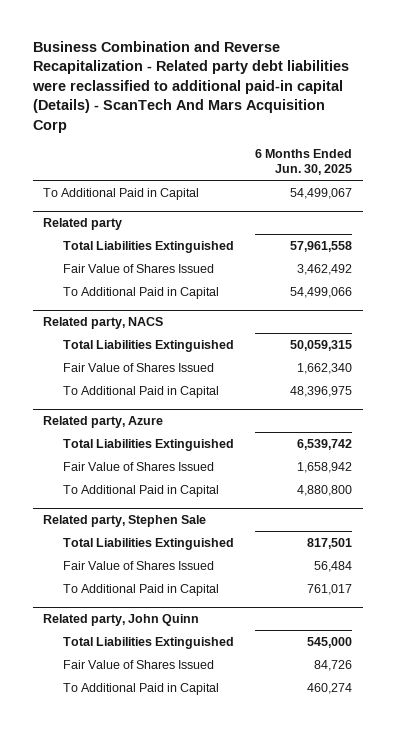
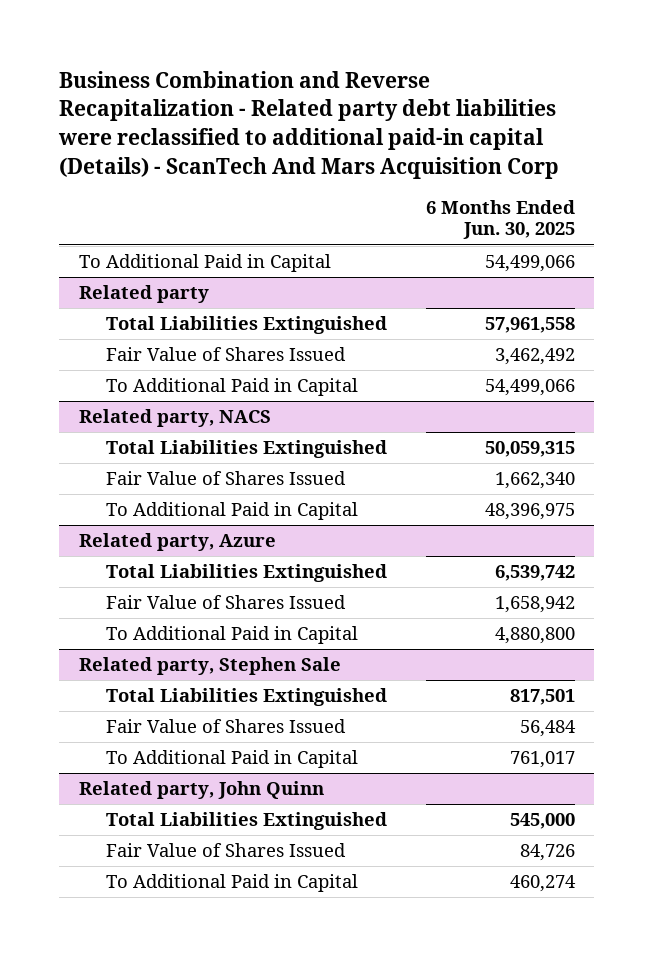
- To Additional Paid in Capital | 54,499,067
+ To Additional Paid in Capital | 54,499,066

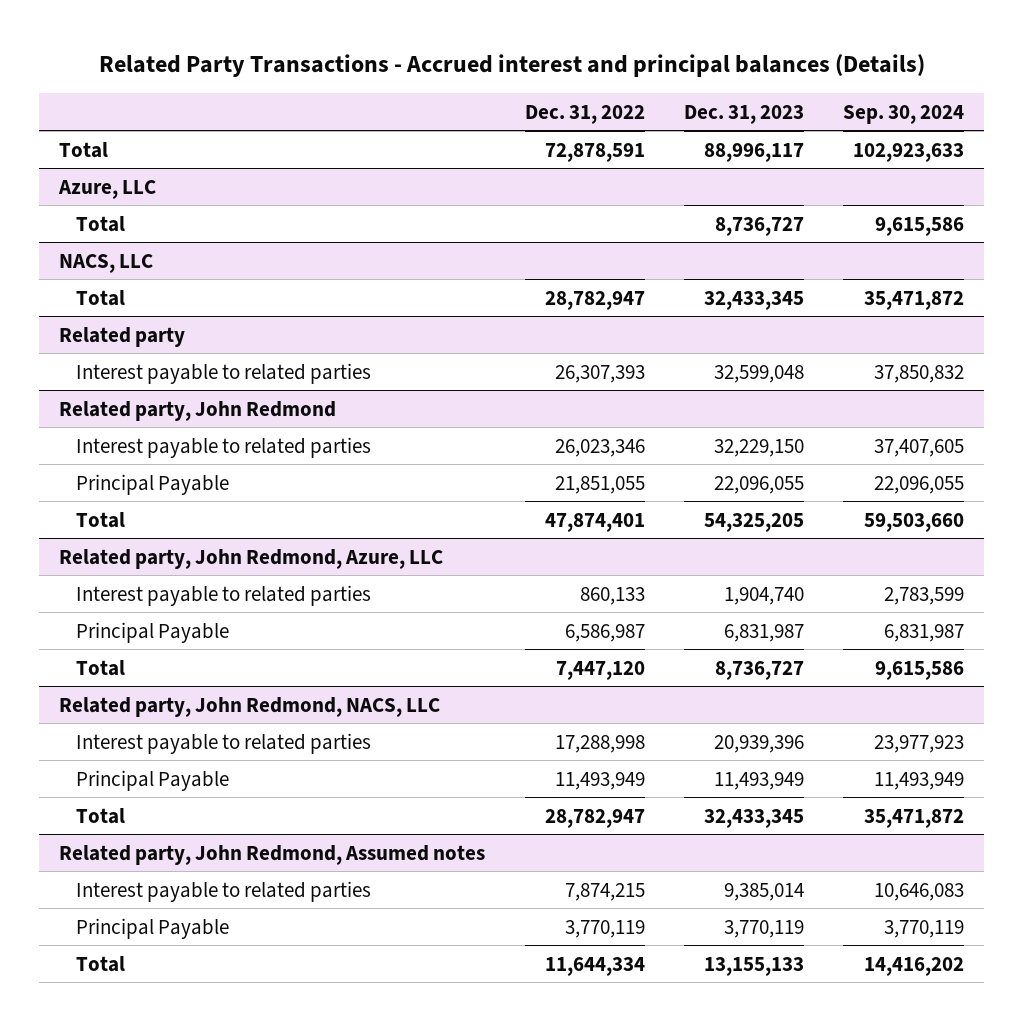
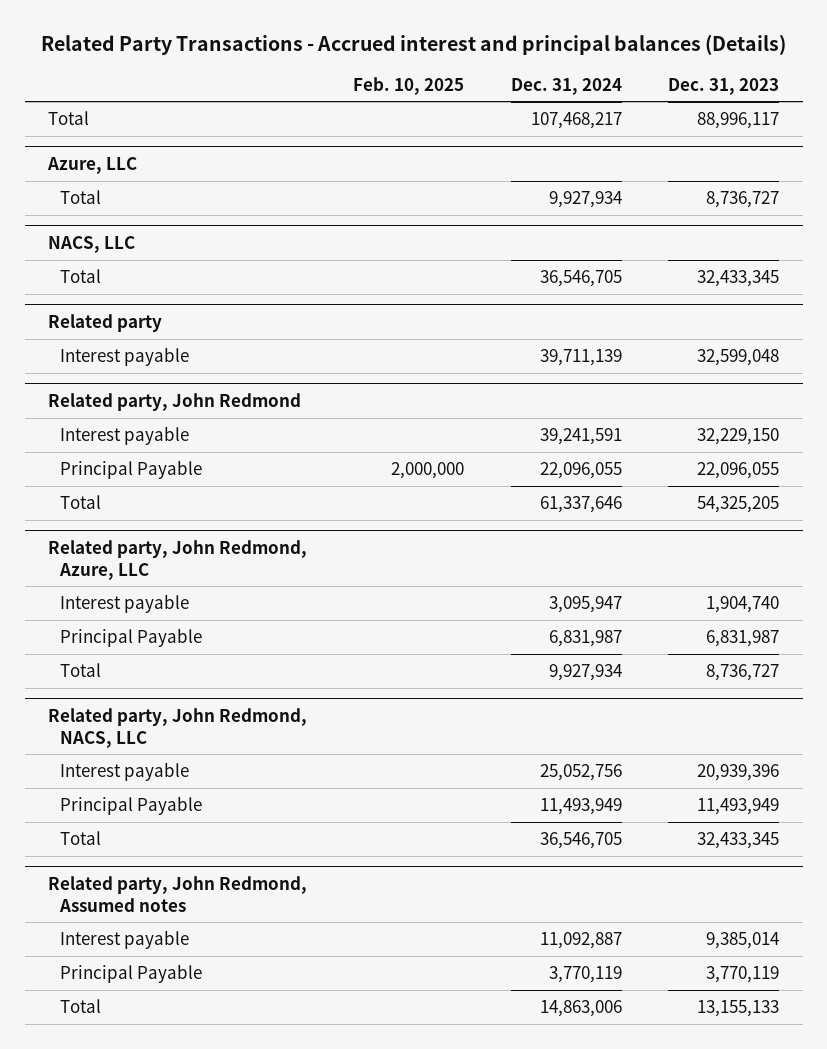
- | Dec. 31, 2022 | Dec. 31, 2023 | Sep. 30, 2024
+ | Feb. 10, 2025 | Dec. 31, 2024 | Dec. 31, 2023
@ Related party
- Interest payable to related parties | 26,307,393 | 32,599,048 | 37,850,832
+ Interest payable | | 39,711,139 | 32,599,048
@ Related party, John Redmond
- Interest payable to related parties | 26,023,346 | 32,229,150 | 37,407,605
+ Interest payable | | 39,241,591 | 32,229,150
@ Related party, John Redmond, Azure, LLC
- Interest payable to related parties | 860,133 | 1,904,740 | 2,783,599
+ Interest payable | | 3,095,947 | 1,904,740
@ Related party, John Redmond, NACS, LLC
- Interest payable to related parties | 17,288,998 | 20,939,396 | 23,977,923
+ Interest payable | | 25,052,756 | 20,939,396
@ Related party, John Redmond, Assumed notes
- Interest payable to related parties | 7,874,215 | 9,385,014 | 10,646,083
+ Interest payable | | 11,092,887 | 9,385,014

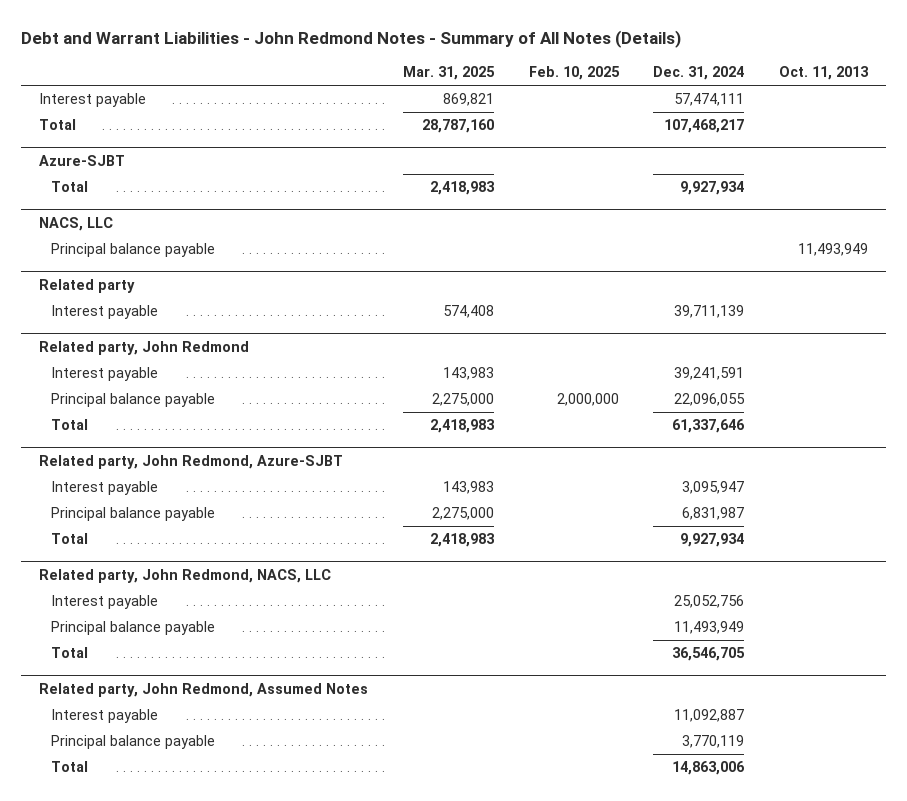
- Related Party Transactions - Accrued interest and principal balances (Details)
+ Debt and Warrant Liabilities - John Redmond Notes - Summary of All Notes (Details)
- | Feb. 10, 2025 | Dec. 31, 2024 | Dec. 31, 2023
+ | Mar. 31, 2025 | Feb. 10, 2025 | Dec. 31, 2024 | Oct. 11, 2013
+ Interest payable | 869,821 | | 57,474,111 |
- Azure, LLC
+ Azure-SJBT
@ NACS, LLC
- Total | | 36,546,705 | 32,433,345
+ Principal balance payable | | | | 11,493,949
@ Related party, John Redmond
- Principal Payable | 2,000,000 | 22,096,055 | 22,096,055
+ Principal balance payable | 2,275,000 | 2,000,000 | 22,096,055 |
- Related party, John Redmond, Azure, LLC
+ Related party, John Redmond, Azure-SJBT
- Principal Payable | | 6,831,987 | 6,831,987
+ Principal balance payable | 2,275,000 | | 6,831,987 |
@ Related party, John Redmond, NACS, LLC
- Principal Payable | | 11,493,949 | 11,493,949
+ Principal balance payable | | | 11,493,949 |
- Related party, John Redmond, Assumed notes
+ Related party, John Redmond, Assumed Notes
- Principal Payable | | 3,770,119 | 3,770,119
+ Principal balance payable | | | 3,770,119 |

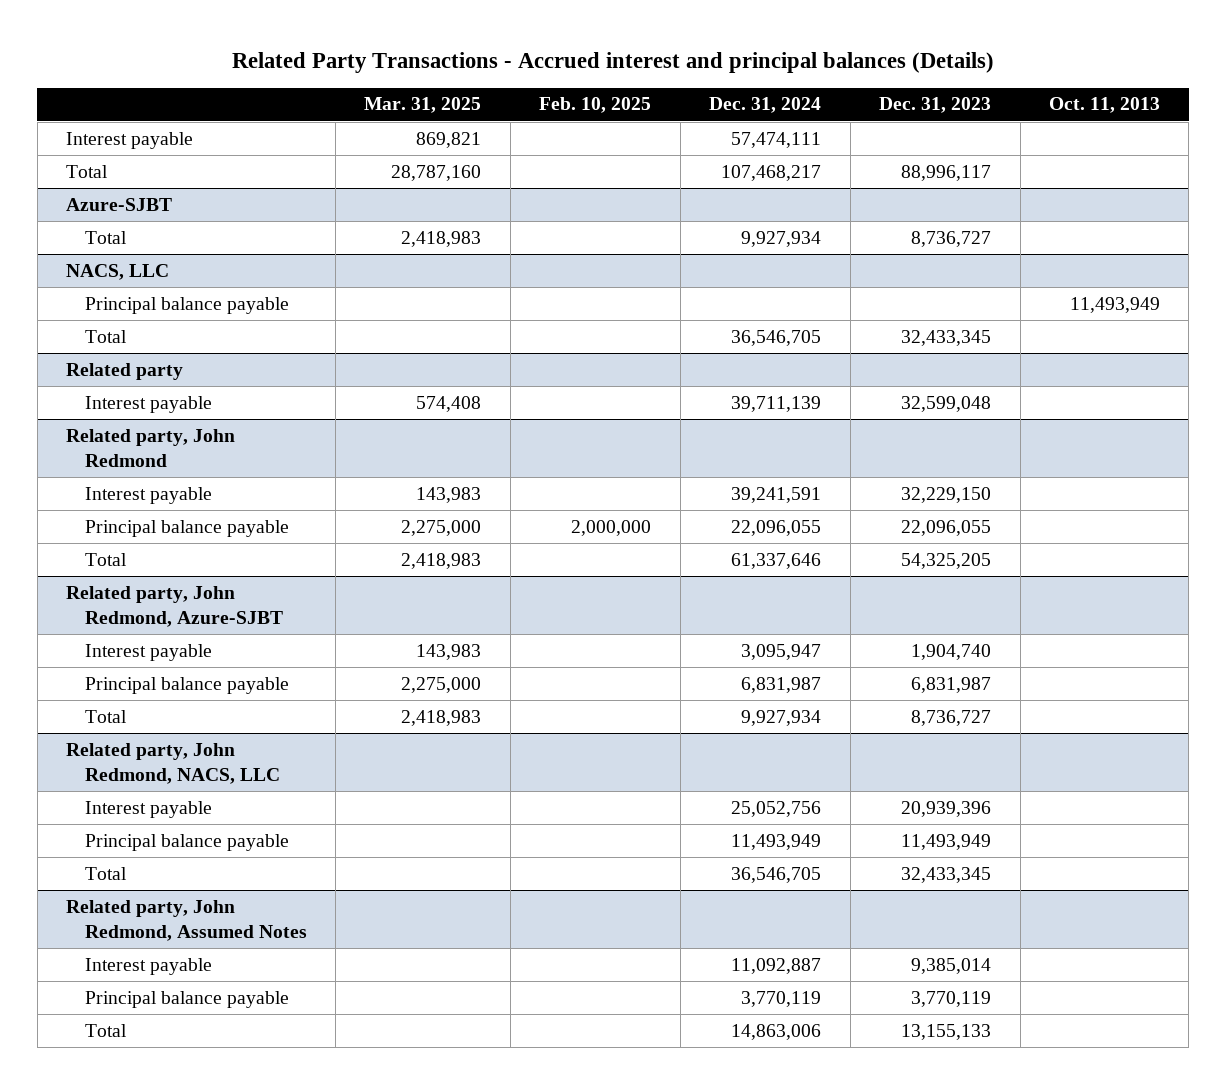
- Debt and Warrant Liabilities - John Redmond Notes - Summary of All Notes (Details)
+ Related Party Transactions - Accrued interest and principal balances (Details)
- | Mar. 31, 2025 | Feb. 10, 2025 | Dec. 31, 2024 | Oct. 11, 2013
+ | Mar. 31, 2025 | Feb. 10, 2025 | Dec. 31, 2024 | Dec. 31, 2023 | Oct. 11, 2013
@ NACS, LLC
+ Total | | | 36,546,705 | 32,433,345 |

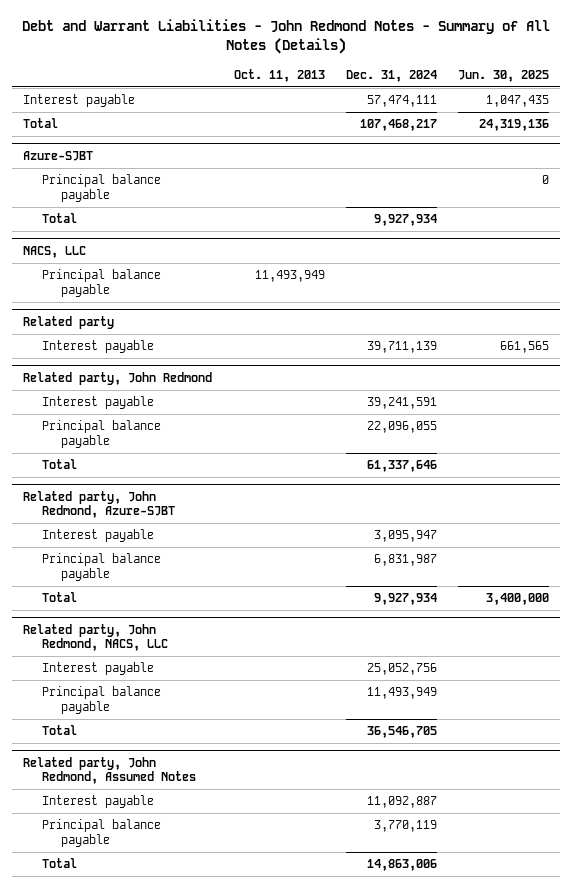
- Related Party Transactions - Accrued interest and principal balances (Details)
+ Debt and Warrant Liabilities - John Redmond Notes - Summary of All Notes (Details)
- | Mar. 31, 2025 | Feb. 10, 2025 | Dec. 31, 2024 | Dec. 31, 2023 | Oct. 11, 2013
+ | Oct. 11, 2013 | Dec. 31, 2024 | Jun. 30, 2025
@ Azure-SJBT
+ Principal balance payable | | | 0
@ NACS, LLC
- Total | | | 36,546,705 | 32,433,345 |

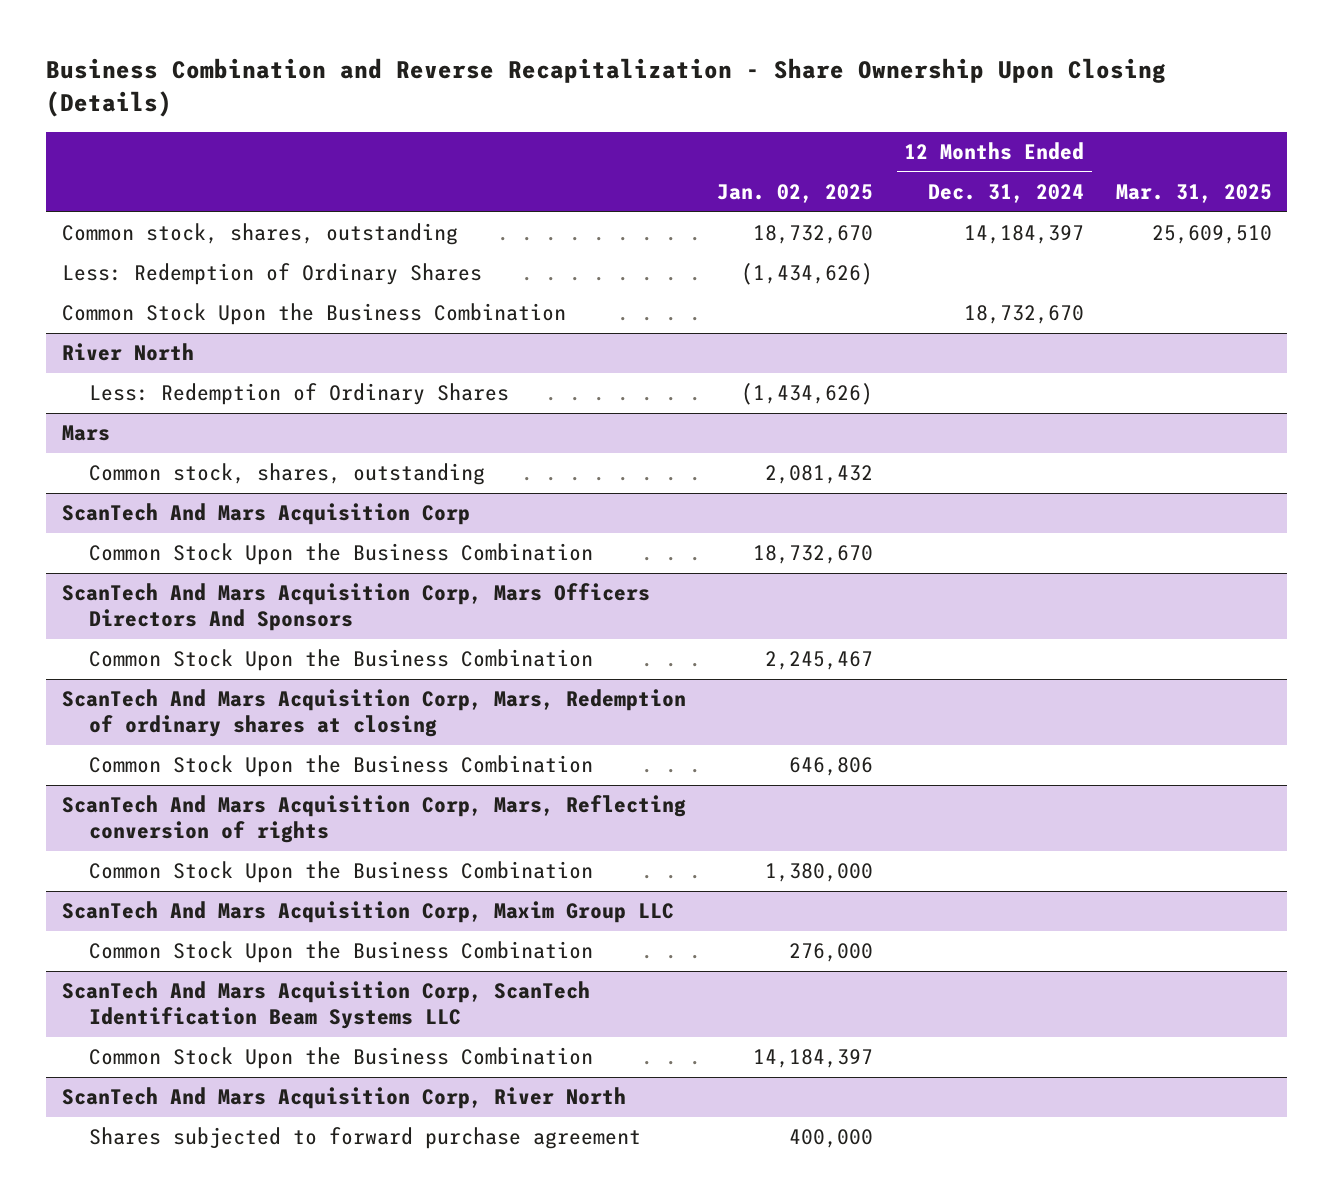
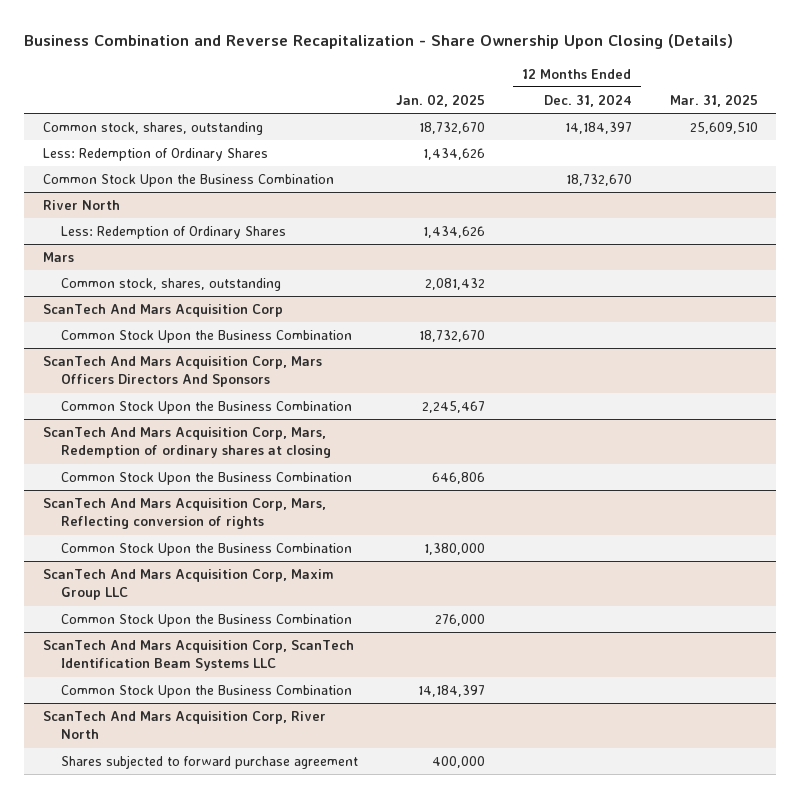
- Less: Redemption of Ordinary Shares | (1,434,626) | |
+ Less: Redemption of Ordinary Shares | 1,434,626 | |
@ River North
- Less: Redemption of Ordinary Shares | (1,434,626) | |
+ Less: Redemption of Ordinary Shares | 1,434,626 | |

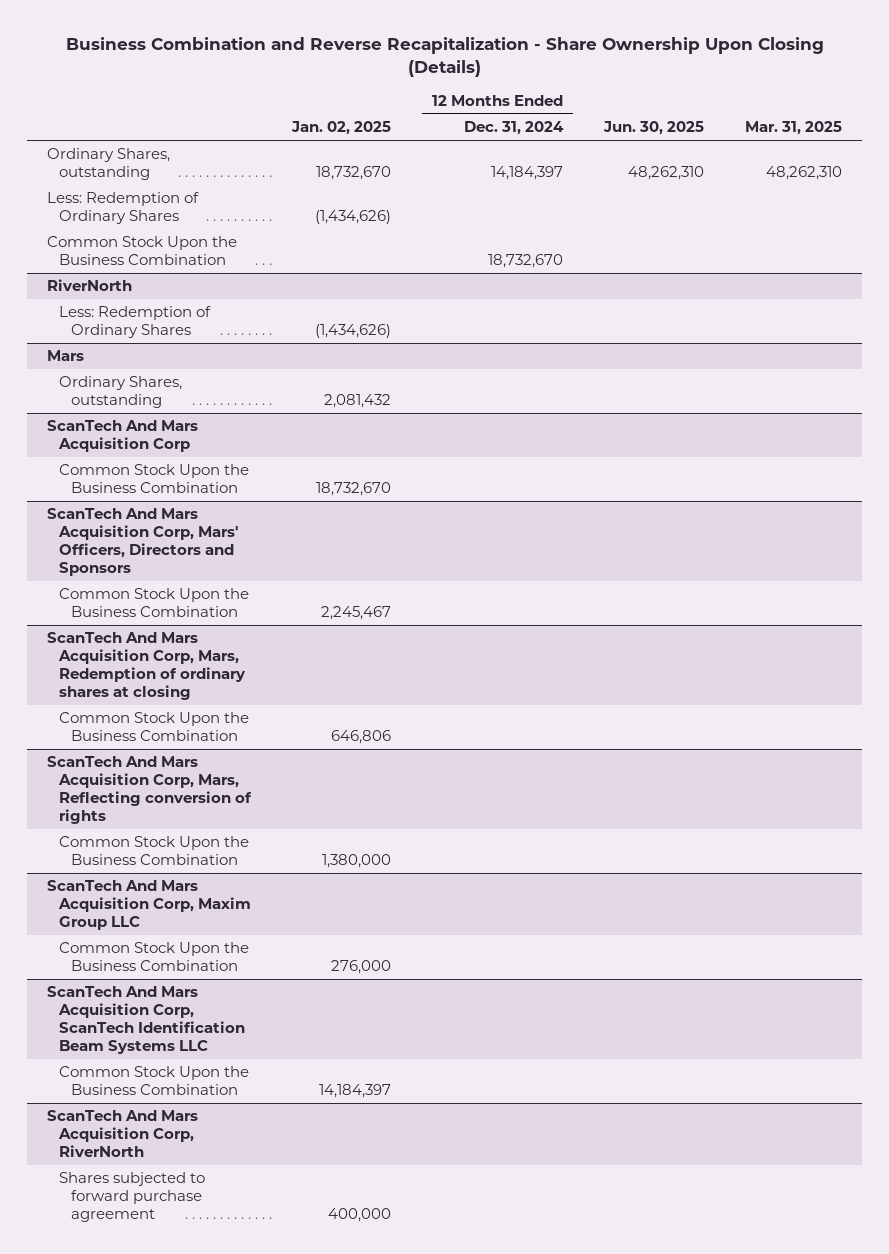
- | Jan. 02, 2025 | 12 Months Ended Dec. 31, 2024 | Mar. 31, 2025
+ | Jan. 02, 2025 | 12 Months Ended Dec. 31, 2024 | Jun. 30, 2025 | Mar. 31, 2025
- Common stock, shares, outstanding | 18,732,670 | 14,184,397 | 25,609,510
- Less: Redemption of Ordinary Shares | 1,434,626 | |
+ Ordinary Shares, outstanding | 18,732,670 | 14,184,397 | 48,262,310 | 48,262,310
+ Less: Redemption of Ordinary Shares | (1,434,626) | | |
- River North
- Less: Redemption of Ordinary Shares | 1,434,626 | |
+ RiverNorth
+ Less: Redemption of Ordinary Shares | (1,434,626) | | |
@ Mars
- Common stock, shares, outstanding | 2,081,432 | |
+ Ordinary Shares, outstanding | 2,081,432 | | |
- ScanTech And Mars Acquisition Corp, Mars Officers Directors And Sponsors
+ ScanTech And Mars Acquisition Corp, Mars' Officers, Directors and Sponsors
- ScanTech And Mars Acquisition Corp, River North
+ ScanTech And Mars Acquisition Corp, RiverNorth

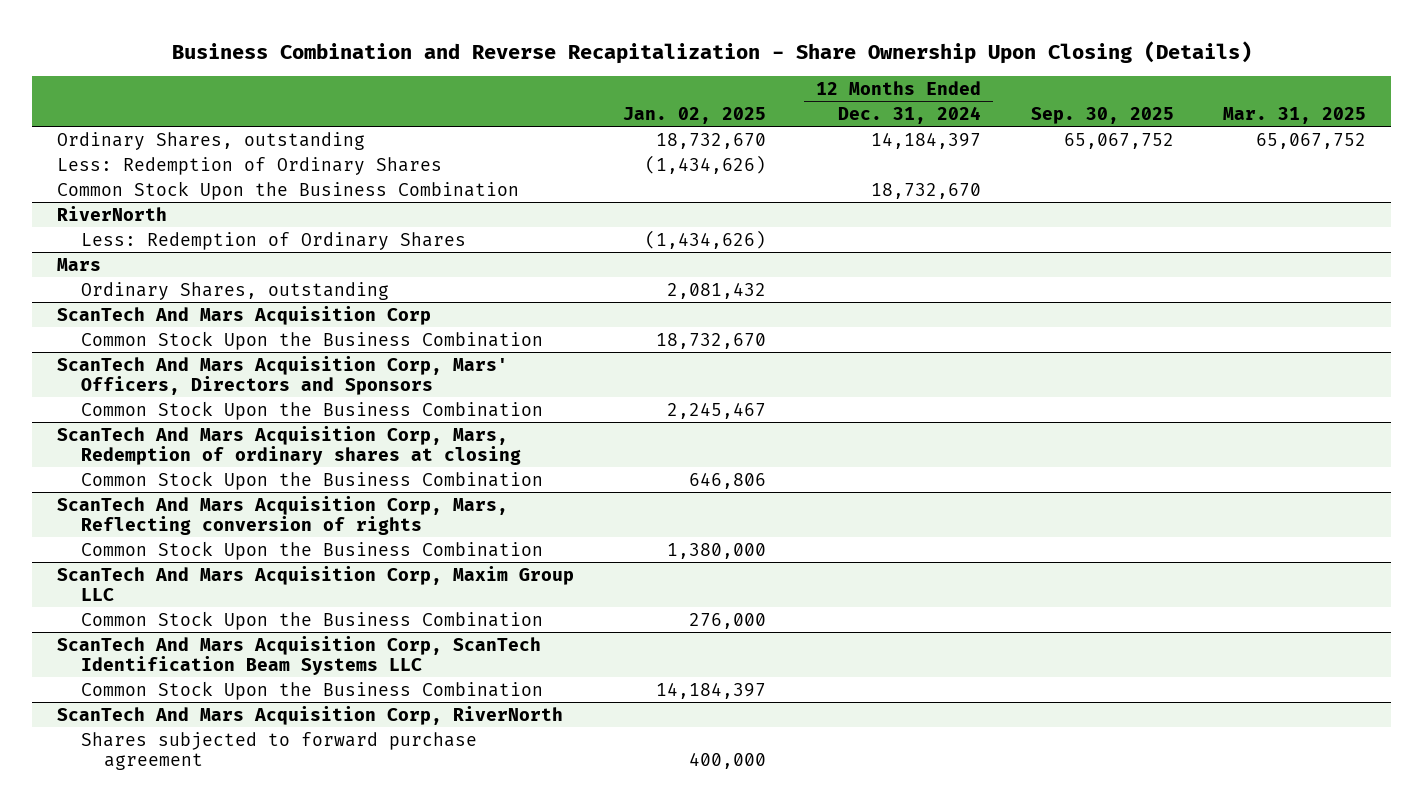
- | Jan. 02, 2025 | 12 Months Ended Dec. 31, 2024 | Jun. 30, 2025 | Mar. 31, 2025
+ | Jan. 02, 2025 | 12 Months Ended Dec. 31, 2024 | Sep. 30, 2025 | Mar. 31, 2025
- Ordinary Shares, outstanding | 18,732,670 | 14,184,397 | 48,262,310 | 48,262,310
+ Ordinary Shares, outstanding | 18,732,670 | 14,184,397 | 65,067,752 | 65,067,752

